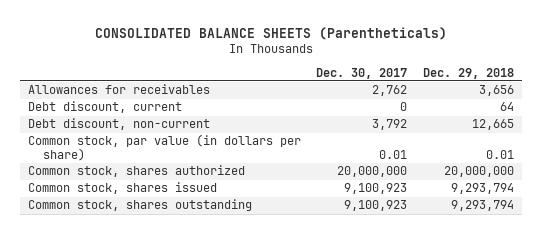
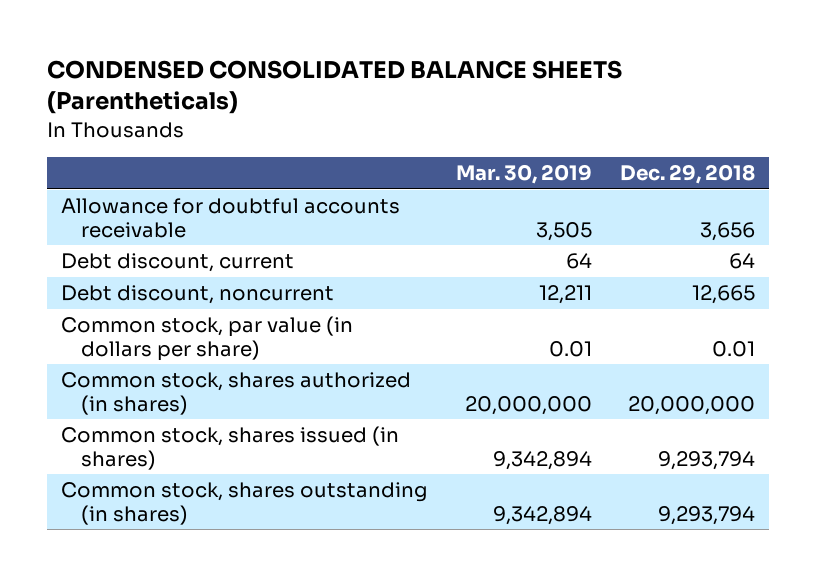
- CONSOLIDATED BALANCE SHEETS (Parentheticals)
+ CONDENSED CONSOLIDATED BALANCE SHEETS (Parentheticals)
- | Dec. 30, 2017 | Dec. 29, 2018
+ | Mar. 30, 2019 | Dec. 29, 2018
- Allowances for receivables | 2,762 | 3,656
+ Allowance for doubtful accounts receivable | 3,505 | 3,656
- Debt discount, non-current | 3,792 | 12,665
+ Debt discount, noncurrent | 12,211 | 12,665
- Common stock, shares authorized | 20,000,000 | 20,000,000
- Common stock, shares issued | 9,100,923 | 9,293,794
- Common stock, shares outstanding | 9,100,923 | 9,293,794
+ Common stock, shares authorized (in shares) | 20,000,000 | 20,000,000
+ Common stock, shares issued (in shares) | 9,342,894 | 9,293,794
+ Common stock, shares outstanding (in shares) | 9,342,894 | 9,293,794

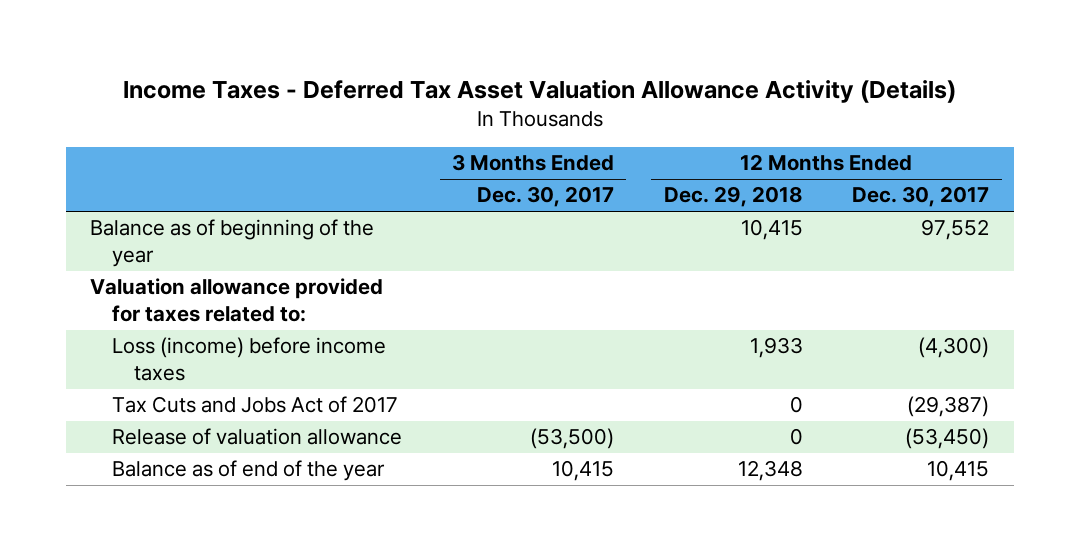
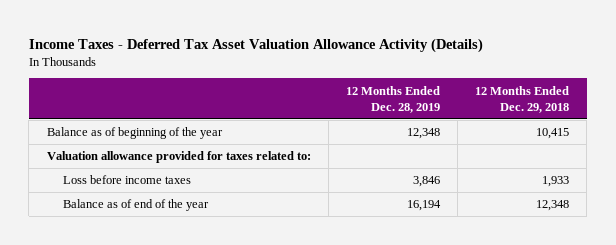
- | 3 Months Ended Dec. 30, 2017 | 12 Months Ended Dec. 29, 2018 | 12 Months Ended Dec. 30, 2017
+ | 12 Months Ended Dec. 28, 2019 | 12 Months Ended Dec. 29, 2018
- Loss (income) before income taxes | | 1,933 | (4,300)
- Tax Cuts and Jobs Act of 2017 | | 0 | (29,387)
- Release of valuation allowance | (53,500) | 0 | (53,450)
+ Loss before income taxes | 3,846 | 1,933

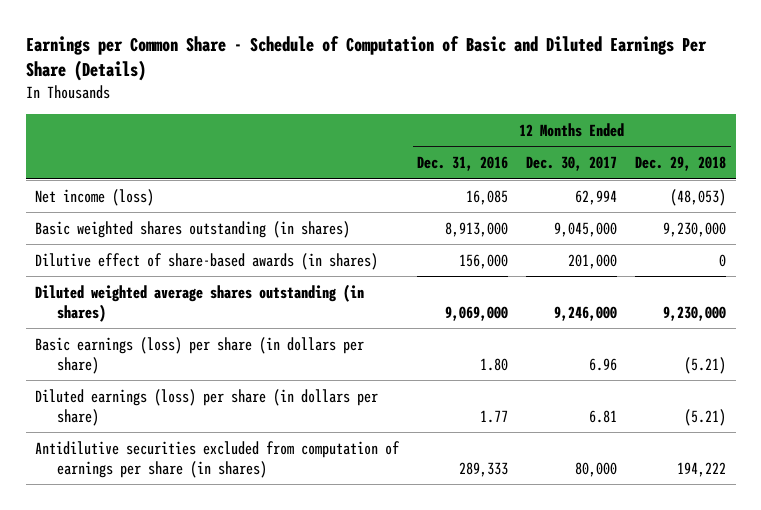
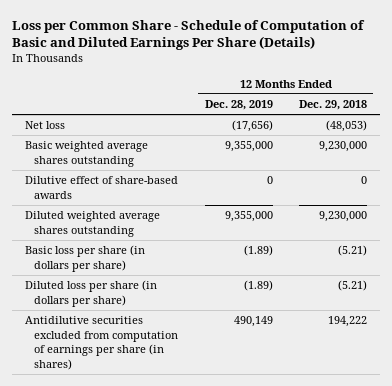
- Earnings per Common Share - Schedule of Computation of Basic and Diluted Earnings Per Share (Details)
+ Loss per Common Share - Schedule of Computation of Basic and Diluted Earnings Per Share (Details)
- | 12 Months Ended Dec. 31, 2016 | 12 Months Ended Dec. 30, 2017 | 12 Months Ended Dec. 29, 2018
+ | 12 Months Ended Dec. 28, 2019 | 12 Months Ended Dec. 29, 2018
- Net income (loss) | 16,085 | 62,994 | (48,053)
- Basic weighted shares outstanding (in shares) | 8,913,000 | 9,045,000 | 9,230,000
- Dilutive effect of share-based awards (in shares) | 156,000 | 201,000 | 0
- Diluted weighted average shares outstanding (in shares) | 9,069,000 | 9,246,000 | 9,230,000
- Basic earnings (loss) per share (in dollars per share) | 1.80 | 6.96 | (5.21)
- Diluted earnings (loss) per share (in dollars per share) | 1.77 | 6.81 | (5.21)
+ Net loss | (17,656) | (48,053)
+ Basic weighted average shares outstanding | 9,355,000 | 9,230,000
+ Dilutive effect of share-based awards | 0 | 0
+ Diluted weighted average shares outstanding | 9,355,000 | 9,230,000
+ Basic loss per share (in dollars per share) | (1.89) | (5.21)
+ Diluted loss per share (in dollars per share) | (1.89) | (5.21)

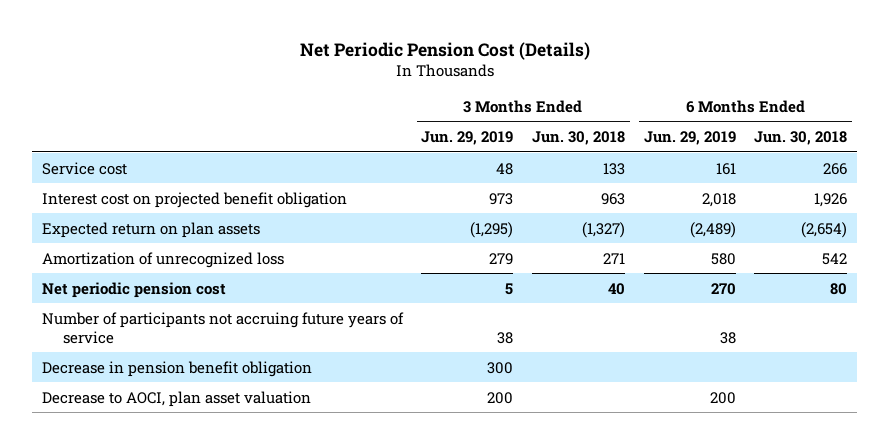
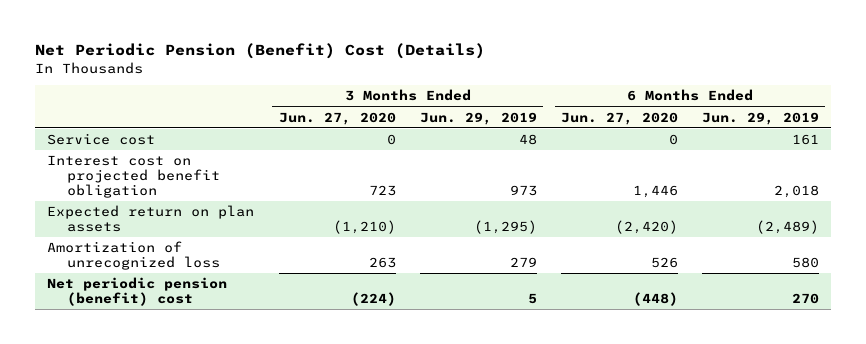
- Net Periodic Pension Cost (Details)
+ Net Periodic Pension (Benefit) Cost (Details)
- | 3 Months Ended Jun. 29, 2019 | 3 Months Ended Jun. 30, 2018 | 6 Months Ended Jun. 29, 2019 | 6 Months Ended Jun. 30, 2018
+ | 3 Months Ended Jun. 27, 2020 | 3 Months Ended Jun. 29, 2019 | 6 Months Ended Jun. 27, 2020 | 6 Months Ended Jun. 29, 2019
- Net periodic pension cost | 5 | 40 | 270 | 80
- Number of participants not accruing future years of service | 38 | | 38 |
- Decrease in pension benefit obligation | 300 | | |
- Decrease to AOCI, plan asset valuation | 200 | | 200 |
+ Net periodic pension (benefit) cost | (224) | 5 | (448) | 270

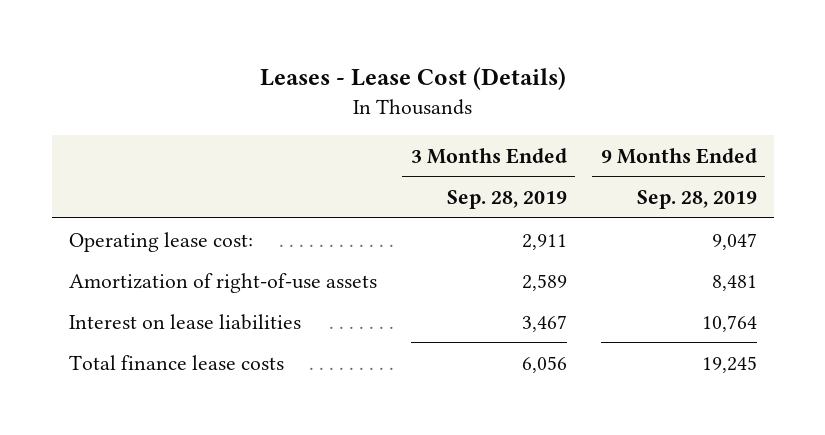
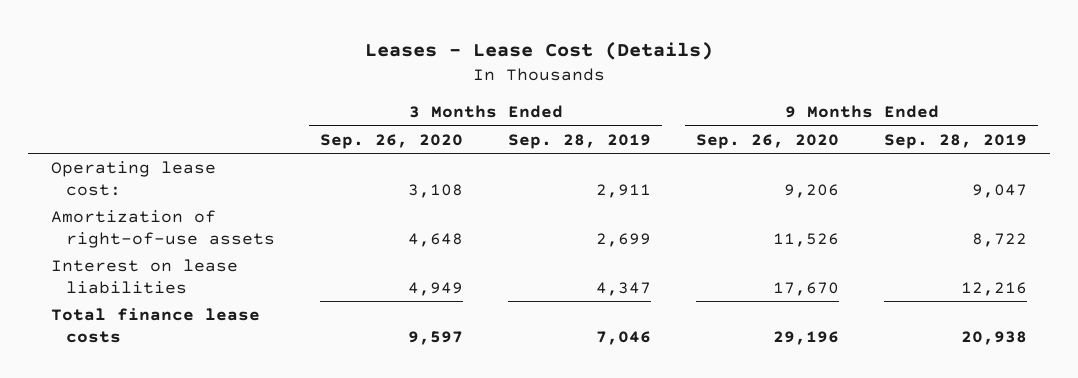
- | 3 Months Ended Sep. 28, 2019 | 9 Months Ended Sep. 28, 2019
+ | 3 Months Ended Sep. 26, 2020 | 3 Months Ended Sep. 28, 2019 | 9 Months Ended Sep. 26, 2020 | 9 Months Ended Sep. 28, 2019
- Amortization of right-of-use assets | 2,589 | 8,481
- Interest on lease liabilities | 3,467 | 10,764
- Total finance lease costs | 6,056 | 19,245
+ Amortization of right-of-use assets | 4,648 | 2,699 | 11,526 | 8,722
+ Interest on lease liabilities | 4,949 | 4,347 | 17,670 | 12,216
+ Total finance lease costs | 9,597 | 7,046 | 29,196 | 20,938

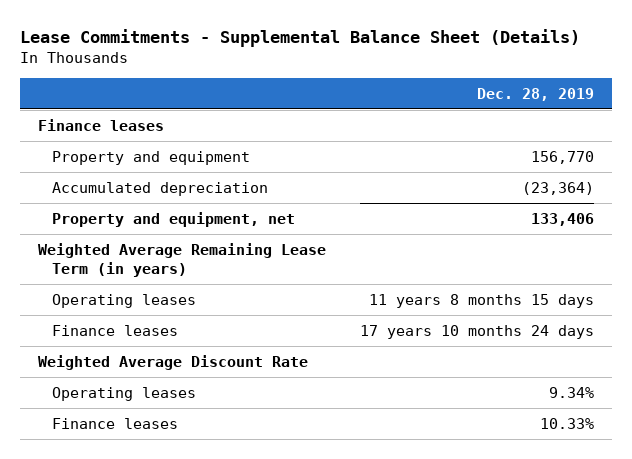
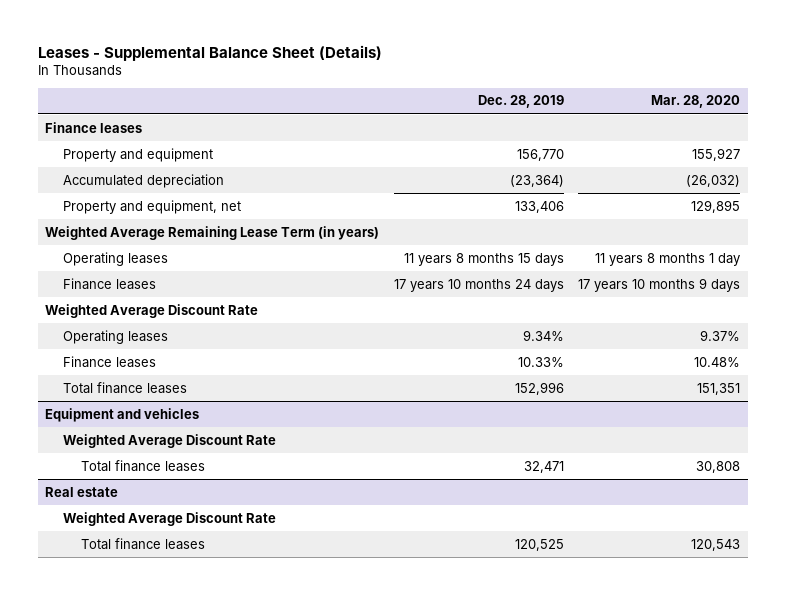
- Lease Commitments - Supplemental Balance Sheet (Details)
+ Leases - Supplemental Balance Sheet (Details)
- | Dec. 28, 2019
+ | Dec. 28, 2019 | Mar. 28, 2020
+ Total finance leases | 152,996 | 151,351
+ Equipment and vehicles
+ Weighted Average Discount Rate
+ Total finance leases | 32,471 | 30,808
+ Real estate
+ Weighted Average Discount Rate
+ Total finance leases | 120,525 | 120,543

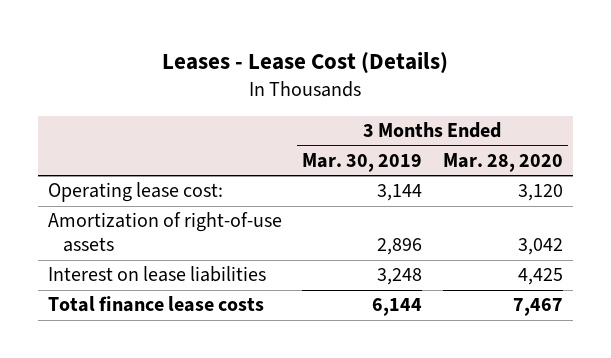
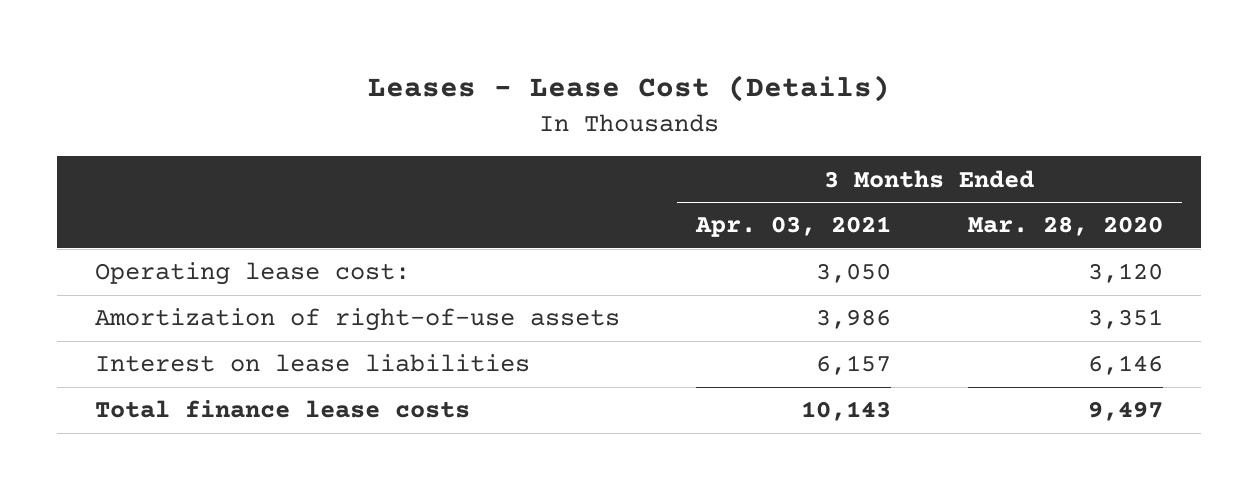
- | 3 Months Ended Mar. 30, 2019 | 3 Months Ended Mar. 28, 2020
+ | 3 Months Ended Apr. 03, 2021 | 3 Months Ended Mar. 28, 2020
- Amortization of right-of-use assets | 2,896 | 3,042
- Interest on lease liabilities | 3,248 | 4,425
- Total finance lease costs | 6,144 | 7,467
+ Amortization of right-of-use assets | 3,986 | 3,351
+ Interest on lease liabilities | 6,157 | 6,146
+ Total finance lease costs | 10,143 | 9,497

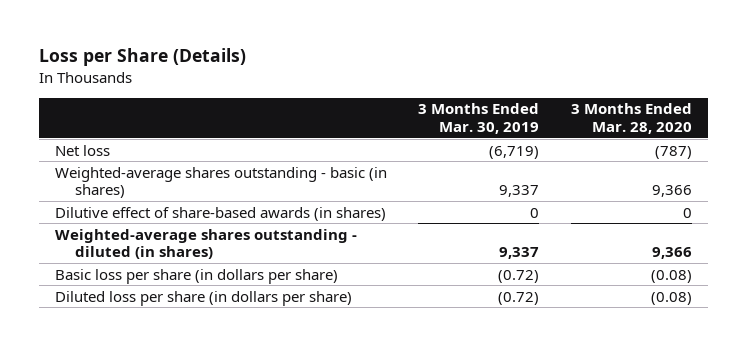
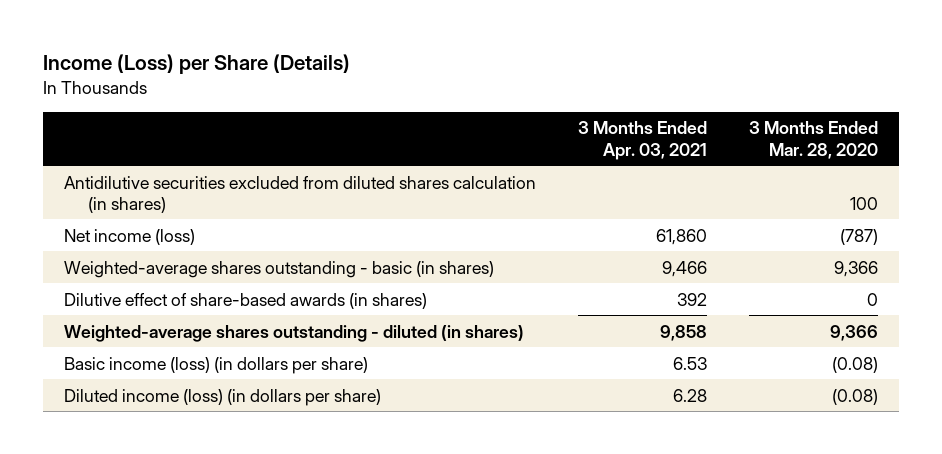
- Loss per Share (Details)
+ Income (Loss) per Share (Details)
- | 3 Months Ended Mar. 30, 2019 | 3 Months Ended Mar. 28, 2020
+ | 3 Months Ended Apr. 03, 2021 | 3 Months Ended Mar. 28, 2020
- Net loss | (6,719) | (787)
+ Antidilutive securities excluded from diluted shares calculation (in shares) | | 100
+ Net income (loss) | 61,860 | (787)
- Basic loss per share (in dollars per share) | (0.72) | (0.08)
- Diluted loss per share (in dollars per share) | (0.72) | (0.08)
+ Basic income (loss) (in dollars per share) | 6.53 | (0.08)
+ Diluted income (loss) (in dollars per share) | 6.28 | (0.08)

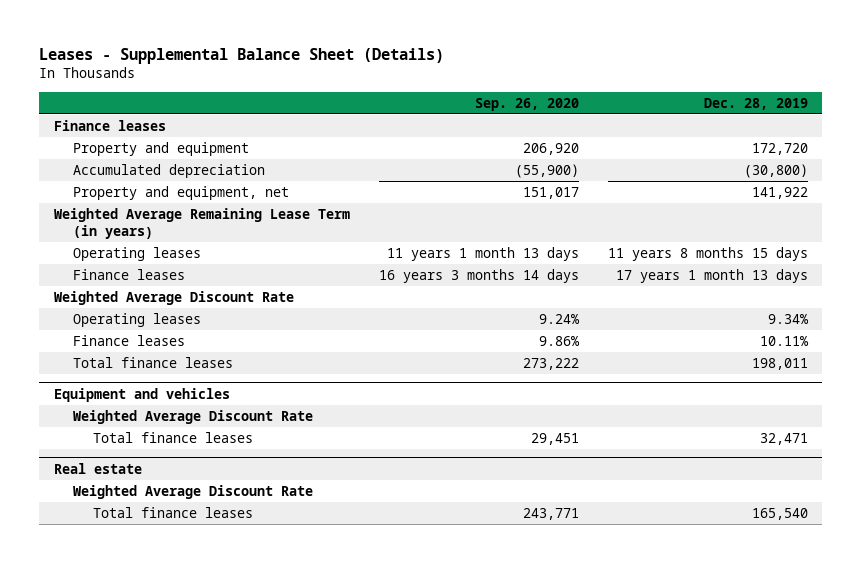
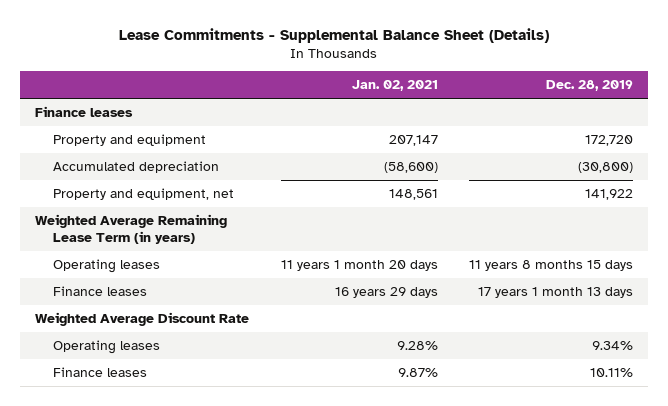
- Leases - Supplemental Balance Sheet (Details)
+ Lease Commitments - Supplemental Balance Sheet (Details)
- | Sep. 26, 2020 | Dec. 28, 2019
+ | Jan. 02, 2021 | Dec. 28, 2019
- Total finance leases | 273,222 | 198,011
- Equipment and vehicles
- Weighted Average Discount Rate
- Total finance leases | 29,451 | 32,471
- Real estate
- Weighted Average Discount Rate
- Total finance leases | 243,771 | 165,540

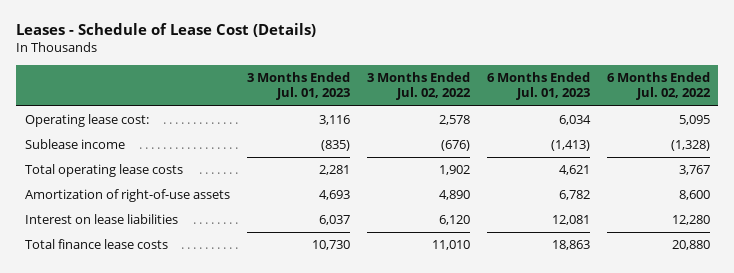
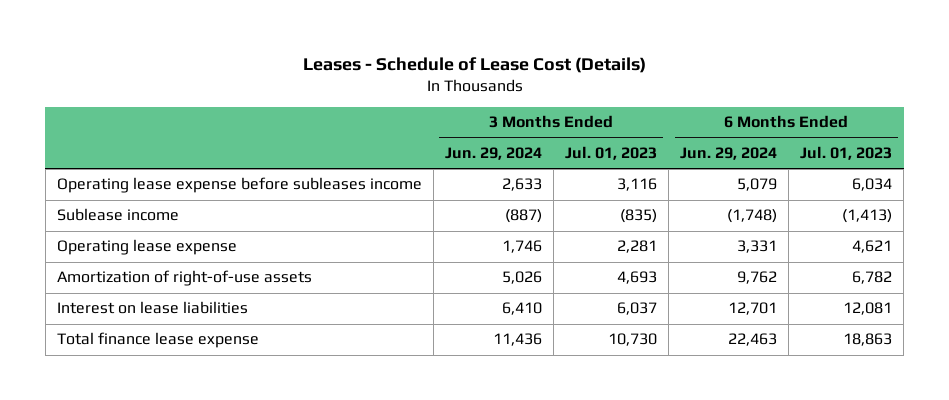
- | 3 Months Ended Jul. 01, 2023 | 3 Months Ended Jul. 02, 2022 | 6 Months Ended Jul. 01, 2023 | 6 Months Ended Jul. 02, 2022
+ | 3 Months Ended Jun. 29, 2024 | 3 Months Ended Jul. 01, 2023 | 6 Months Ended Jun. 29, 2024 | 6 Months Ended Jul. 01, 2023
- Operating lease cost: | 3,116 | 2,578 | 6,034 | 5,095
+ Operating lease expense before subleases income | 2,633 | 3,116 | 5,079 | 6,034
- Total operating lease costs | 2,281 | 1,902 | 4,621 | 3,767
+ Operating lease expense | 1,746 | 2,281 | 3,331 | 4,621
- Total finance lease costs | 10,730 | 11,010 | 18,863 | 20,880
+ Total finance lease expense | 11,436 | 10,730 | 22,463 | 18,863

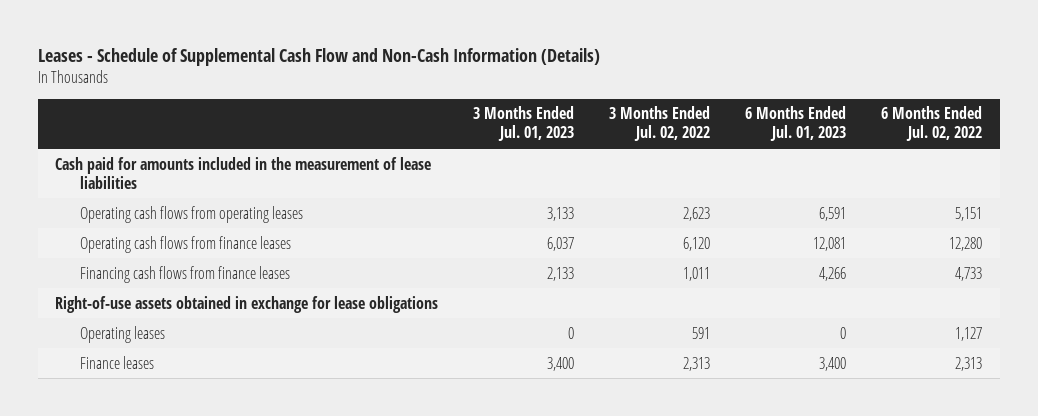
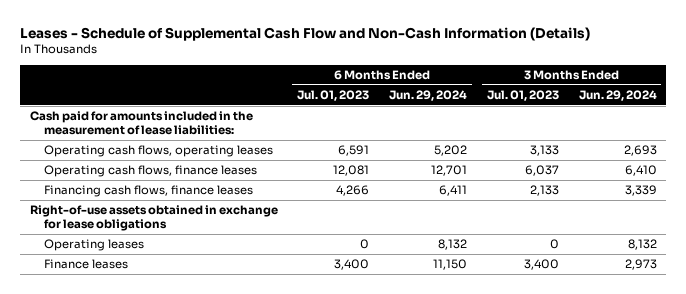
- | 3 Months Ended Jul. 01, 2023 | 3 Months Ended Jul. 02, 2022 | 6 Months Ended Jul. 01, 2023 | 6 Months Ended Jul. 02, 2022
+ | 6 Months Ended Jul. 01, 2023 | 6 Months Ended Jun. 29, 2024 | 3 Months Ended Jul. 01, 2023 | 3 Months Ended Jun. 29, 2024
- Cash paid for amounts included in the measurement of lease liabilities
- Operating cash flows from operating leases | 3,133 | 2,623 | 6,591 | 5,151
- Operating cash flows from finance leases | 6,037 | 6,120 | 12,081 | 12,280
- Financing cash flows from finance leases | 2,133 | 1,011 | 4,266 | 4,733
+ Cash paid for amounts included in the measurement of lease liabilities:
+ Operating cash flows, operating leases | 6,591 | 5,202 | 3,133 | 2,693
+ Operating cash flows, finance leases | 12,081 | 12,701 | 6,037 | 6,410
+ Financing cash flows, finance leases | 4,266 | 6,411 | 2,133 | 3,339

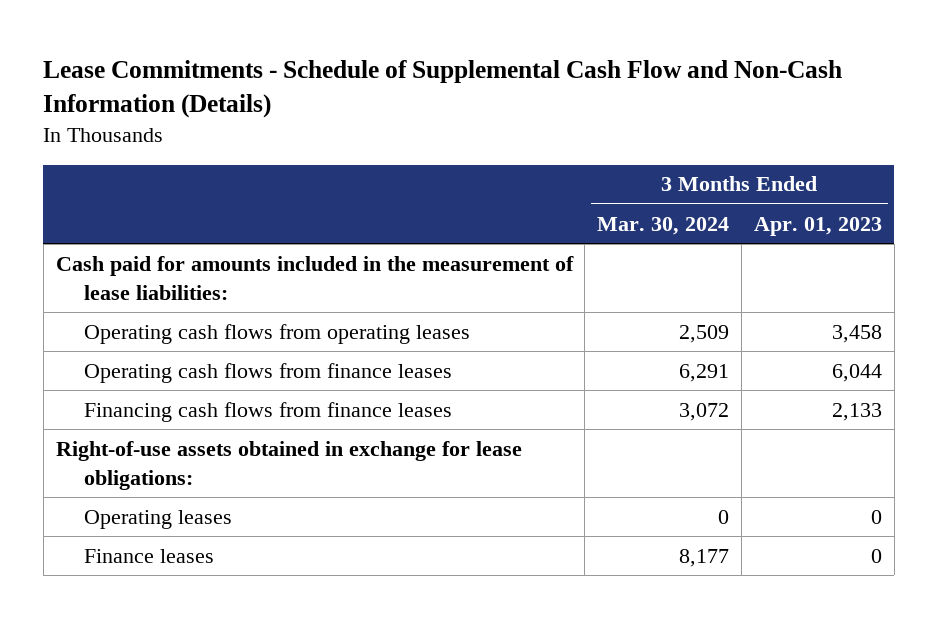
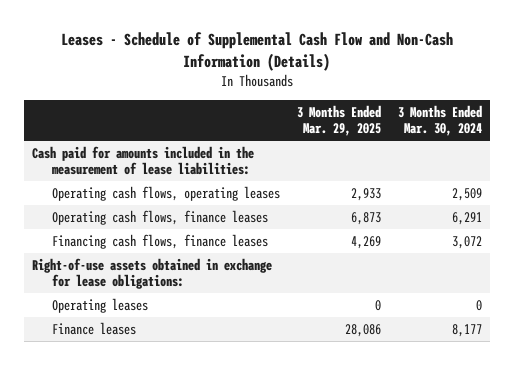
- Lease Commitments - Schedule of Supplemental Cash Flow and Non-Cash Information (Details)
+ Leases - Schedule of Supplemental Cash Flow and Non-Cash Information (Details)
- | 3 Months Ended Mar. 30, 2024 | 3 Months Ended Apr. 01, 2023
+ | 3 Months Ended Mar. 29, 2025 | 3 Months Ended Mar. 30, 2024
- Operating cash flows from operating leases | 2,509 | 3,458
- Operating cash flows from finance leases | 6,291 | 6,044
- Financing cash flows from finance leases | 3,072 | 2,133
+ Operating cash flows, operating leases | 2,933 | 2,509
+ Operating cash flows, finance leases | 6,873 | 6,291
+ Financing cash flows, finance leases | 4,269 | 3,072

